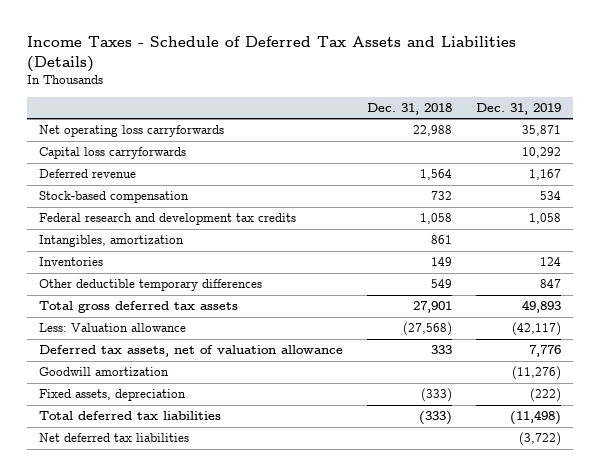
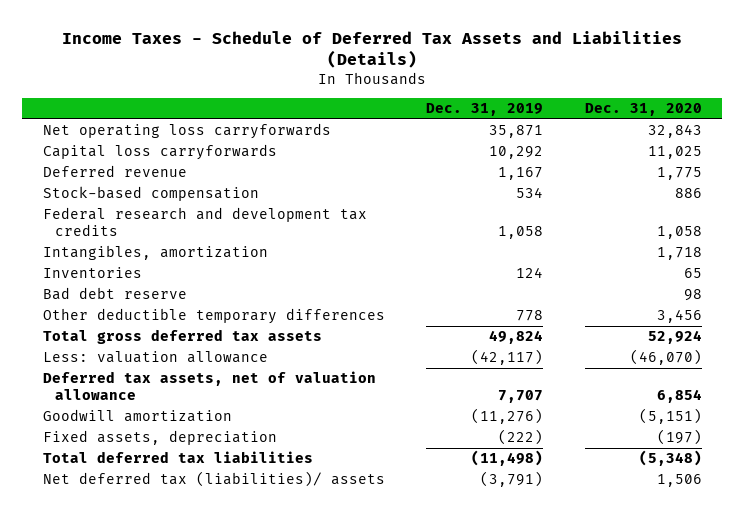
- | Dec. 31, 2018 | Dec. 31, 2019
+ | Dec. 31, 2019 | Dec. 31, 2020
- Other deductible temporary differences | 549 | 847
- Total gross deferred tax assets | 27,901 | 49,893
- Less: Valuation allowance | (27,568) | (42,117)
- Deferred tax assets, net of valuation allowance | 333 | 7,776
+ Bad debt reserve | | 98
+ Other deductible temporary differences | 778 | 3,456
+ Total gross deferred tax assets | 49,824 | 52,924
+ Less: valuation allowance | (42,117) | (46,070)
+ Deferred tax assets, net of valuation allowance | 7,707 | 6,854
- Net deferred tax liabilities | | (3,722)
+ Net deferred tax (liabilities)/ assets | (3,791) | 1,506

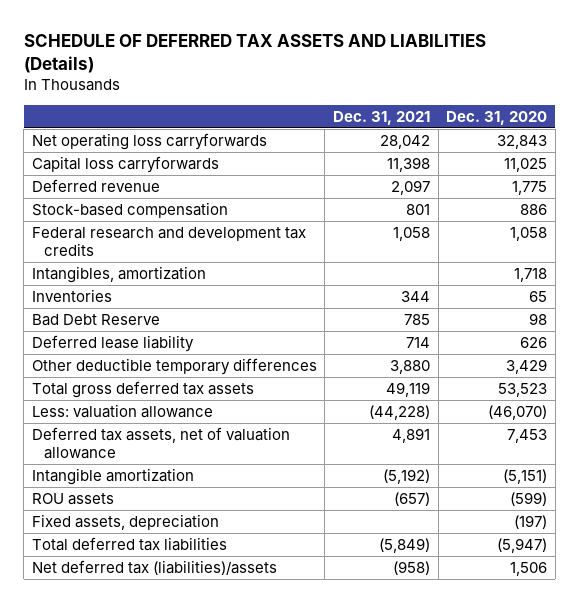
- Income Taxes - Schedule of Deferred Tax Assets and Liabilities (Details)
+ SCHEDULE OF DEFERRED TAX ASSETS AND LIABILITIES (Details)
- | Dec. 31, 2019 | Dec. 31, 2020
+ | Dec. 31, 2021 | Dec. 31, 2020
- Bad debt reserve | | 98
- Other deductible temporary differences | 778 | 3,456
- Total gross deferred tax assets | 49,824 | 52,924
+ Bad Debt Reserve | 785 | 98
+ Deferred lease liability | 714 | 626
+ Other deductible temporary differences | 3,880 | 3,429
+ Total gross deferred tax assets | 49,119 | 53,523
- Deferred tax assets, net of valuation allowance | 7,707 | 6,854
- Goodwill amortization | (11,276) | (5,151)
+ Deferred tax assets, net of valuation allowance | 4,891 | 7,453
+ Intangible amortization | (5,192) | (5,151)
+ ROU assets | (657) | (599)
- Total deferred tax liabilities | (11,498) | (5,348)
- Net deferred tax (liabilities)/ assets | (3,791) | 1,506
+ Total deferred tax liabilities | (5,849) | (5,947)
+ Net deferred tax (liabilities)/assets | (958) | 1,506

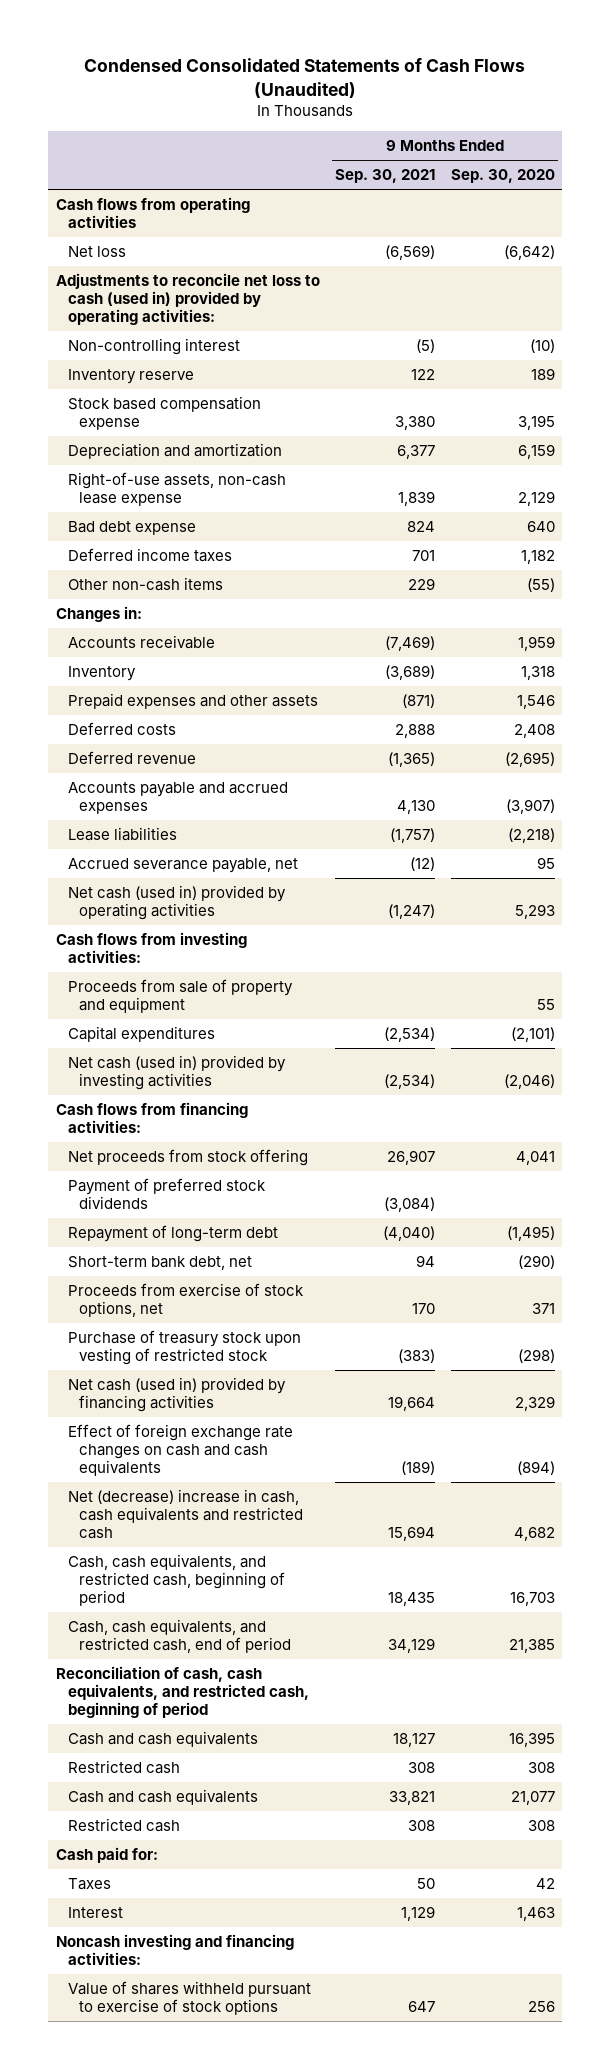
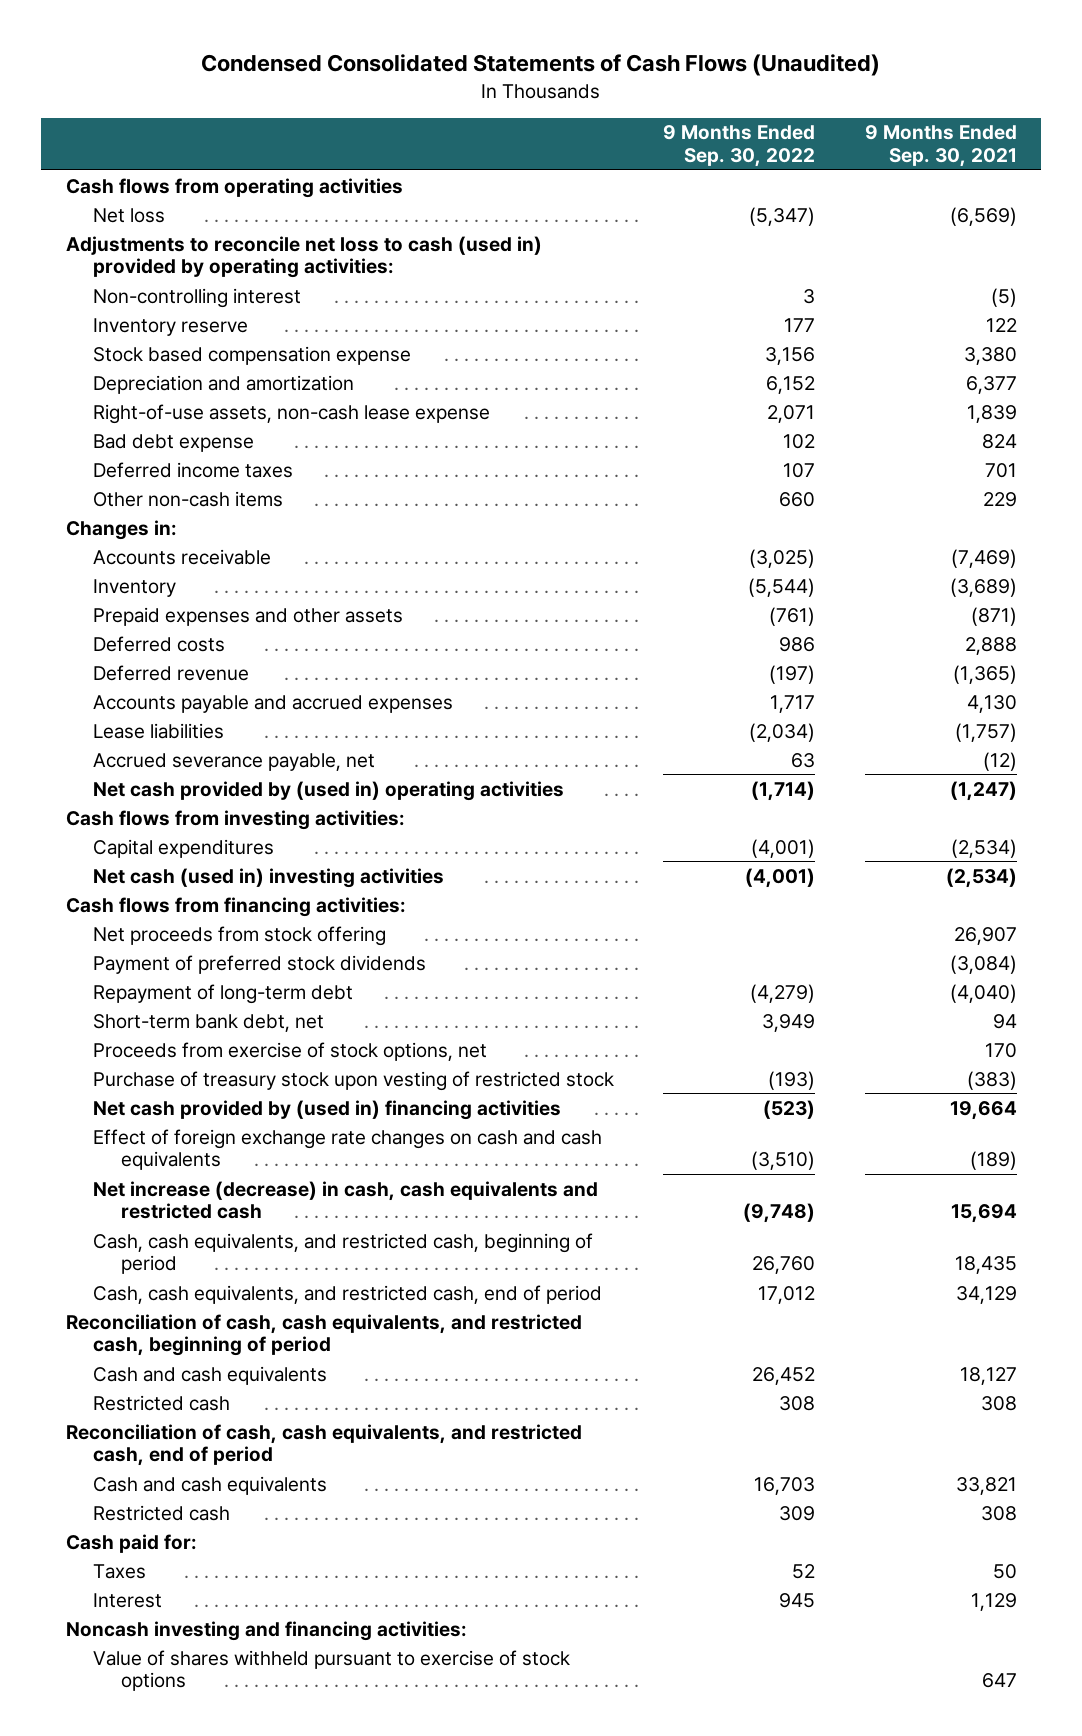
- | 9 Months Ended Sep. 30, 2021 | 9 Months Ended Sep. 30, 2020
+ | 9 Months Ended Sep. 30, 2022 | 9 Months Ended Sep. 30, 2021
- Net cash (used in) provided by operating activities | (1,247) | 5,293
+ Net cash provided by (used in) operating activities | (1,714) | (1,247)
- Proceeds from sale of property and equipment | | 55
- Net cash (used in) provided by investing activities | (2,534) | (2,046)
+ Net cash (used in) investing activities | (4,001) | (2,534)
- Net cash (used in) provided by financing activities | 19,664 | 2,329
+ Net cash provided by (used in) financing activities | (523) | 19,664
- Net (decrease) increase in cash, cash equivalents and restricted cash | 15,694 | 4,682
+ Net increase (decrease) in cash, cash equivalents and restricted cash | (9,748) | 15,694
+ Reconciliation of cash, cash equivalents, and restricted cash, end of period

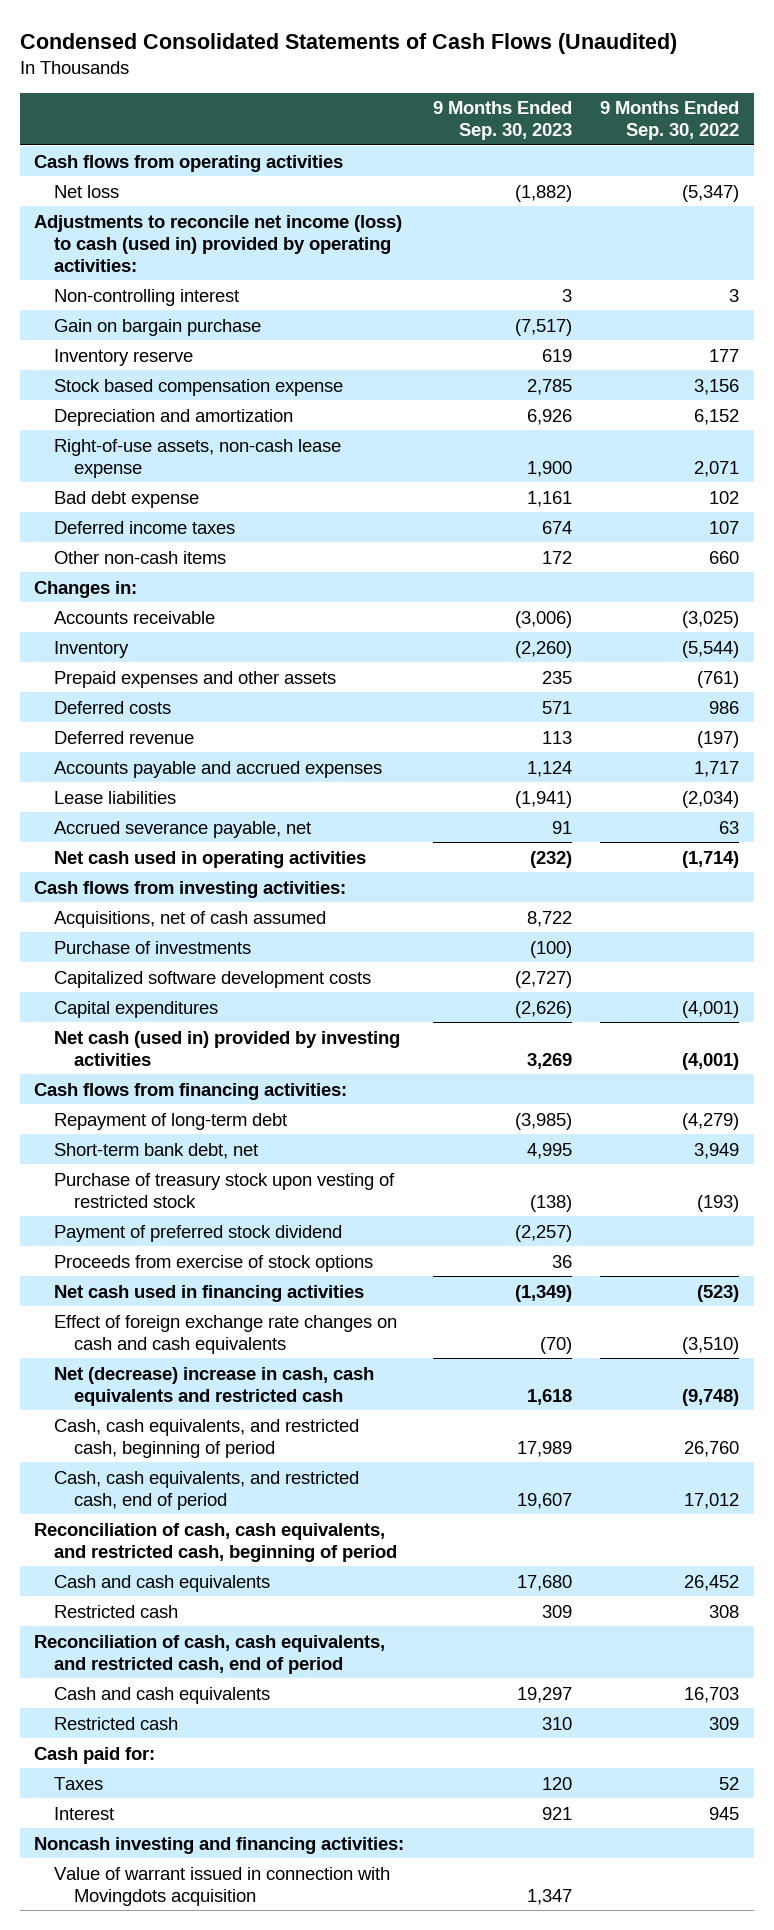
- | 9 Months Ended Sep. 30, 2022 | 9 Months Ended Sep. 30, 2021
+ | 9 Months Ended Sep. 30, 2023 | 9 Months Ended Sep. 30, 2022
- Adjustments to reconcile net loss to cash (used in) provided by operating activities:
+ Adjustments to reconcile net income (loss) to cash (used in) provided by operating activities:
+ Gain on bargain purchase | (7,517) |
- Net cash provided by (used in) operating activities | (1,714) | (1,247)
+ Net cash used in operating activities | (232) | (1,714)
+ Acquisitions, net of cash assumed | 8,722 |
+ Purchase of investments | (100) |
+ Capitalized software development costs | (2,727) |
- Net cash (used in) investing activities | (4,001) | (2,534)
+ Net cash (used in) provided by investing activities | 3,269 | (4,001)
- Net proceeds from stock offering | | 26,907
- Payment of preferred stock dividends | | (3,084)
- Proceeds from exercise of stock options, net | | 170
- Net cash provided by (used in) financing activities | (523) | 19,664
+ Payment of preferred stock dividend | (2,257) |
+ Proceeds from exercise of stock options | 36 |
+ Net cash used in financing activities | (1,349) | (523)
- Net increase (decrease) in cash, cash equivalents and restricted cash | (9,748) | 15,694
+ Net (decrease) increase in cash, cash equivalents and restricted cash | 1,618 | (9,748)
- Value of shares withheld pursuant to exercise of stock options | | 647
+ Value of warrant issued in connection with Movingdots acquisition | 1,347 |

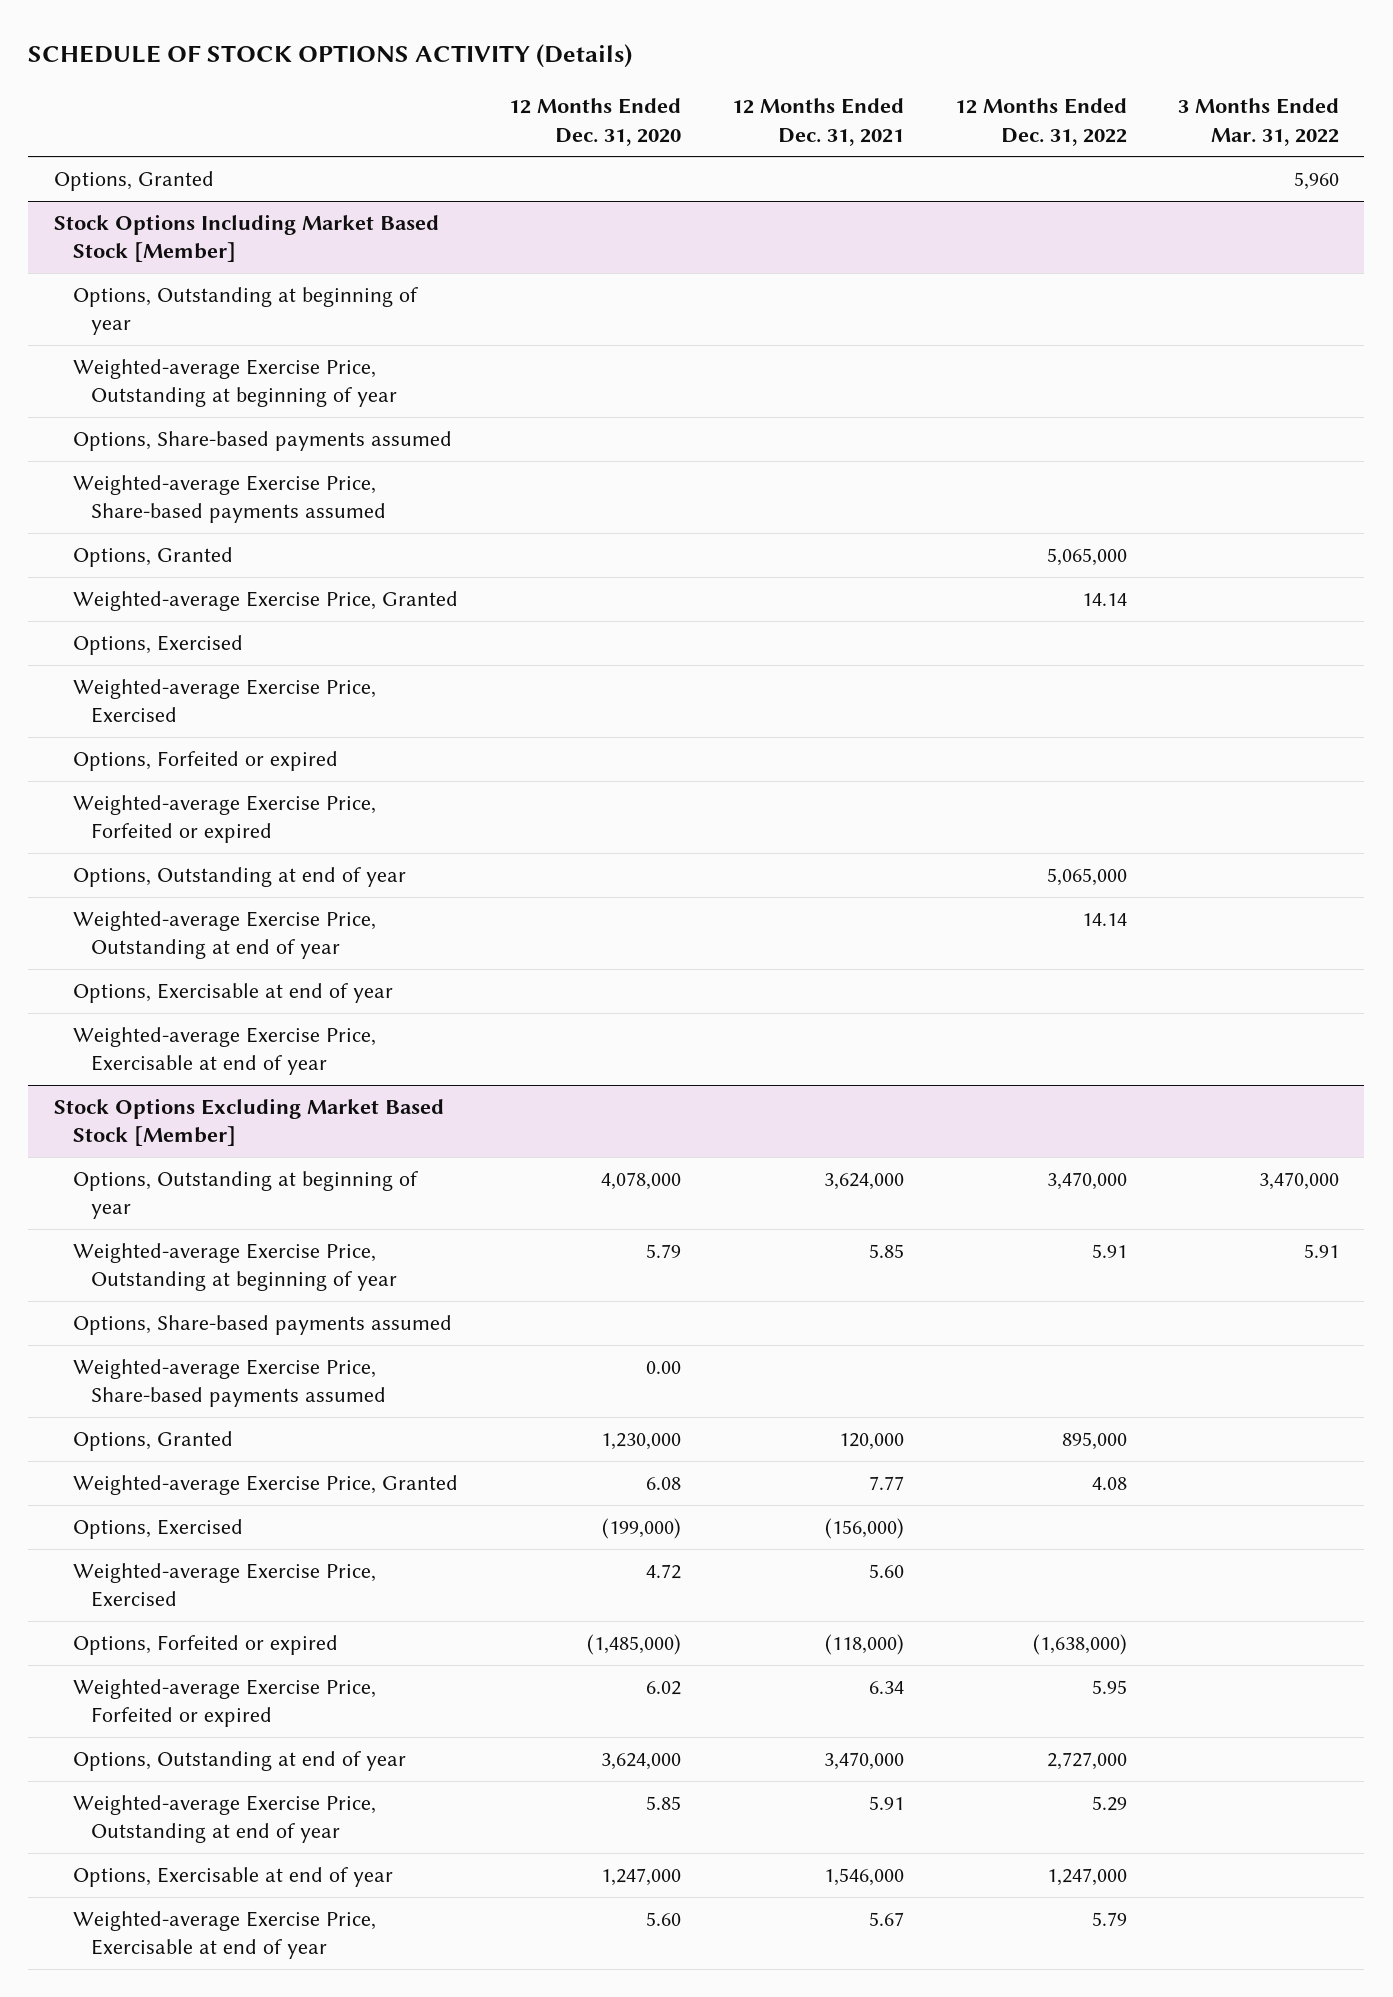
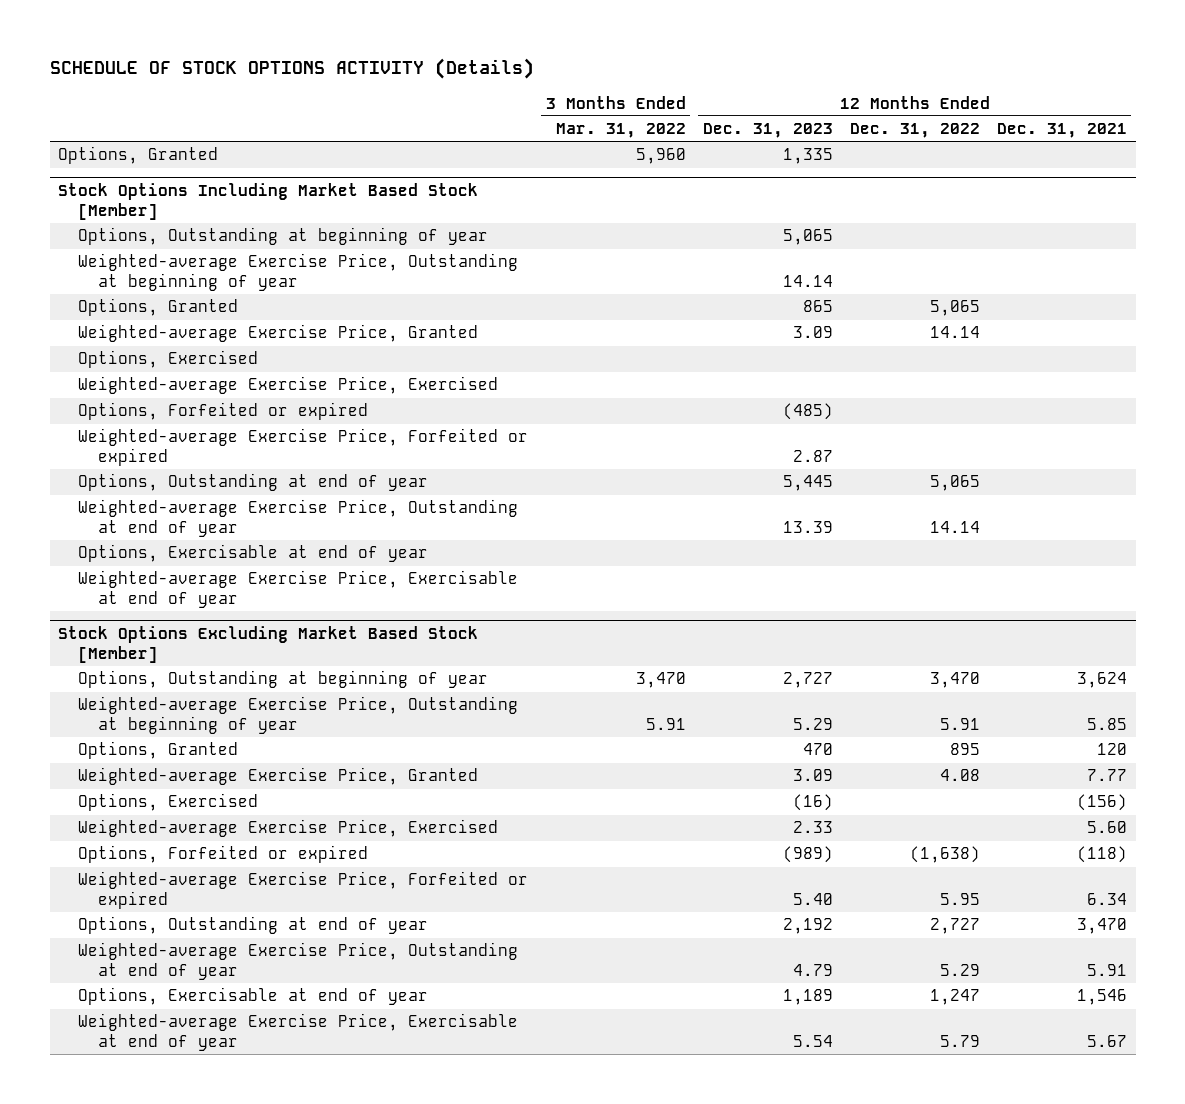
- | 12 Months Ended Dec. 31, 2020 | 12 Months Ended Dec. 31, 2021 | 12 Months Ended Dec. 31, 2022 | 3 Months Ended Mar. 31, 2022
+ | 3 Months Ended Mar. 31, 2022 | 12 Months Ended Dec. 31, 2023 | 12 Months Ended Dec. 31, 2022 | 12 Months Ended Dec. 31, 2021
@ Stock Options Including Market Based Stock [Member]
- Options, Share-based payments assumed
- Weighted-average Exercise Price, Share-based payments assumed
- Options, Granted | | | 5,065,000 |
+ Options, Granted | | 865 | 5,065 |
- Options, Outstanding at end of year | | | 5,065,000 |
+ Options, Outstanding at end of year | | 5,445 | 5,065 |
@ Stock Options Excluding Market Based Stock [Member]
- Options, Outstanding at beginning of year | 4,078,000 | 3,624,000 | 3,470,000 | 3,470,000
+ Options, Outstanding at beginning of year | 3,470 | 2,727 | 3,470 | 3,624
- Options, Share-based payments assumed
- Weighted-average Exercise Price, Share-based payments assumed | 0.00 | | |
- Options, Granted | 1,230,000 | 120,000 | 895,000 |
+ Options, Granted | | 470 | 895 | 120
- Options, Exercised | (199,000) | (156,000) | |
+ Options, Exercised | | (16) | | (156)
- Options, Forfeited or expired | (1,485,000) | (118,000) | (1,638,000) |
+ Options, Forfeited or expired | | (989) | (1,638) | (118)
- Options, Outstanding at end of year | 3,624,000 | 3,470,000 | 2,727,000 |
+ Options, Outstanding at end of year | | 2,192 | 2,727 | 3,470
- Options, Exercisable at end of year | 1,247,000 | 1,546,000 | 1,247,000 |
+ Options, Exercisable at end of year | | 1,189 | 1,247 | 1,546

